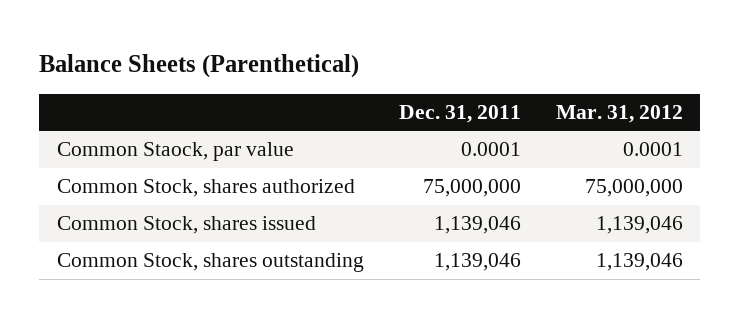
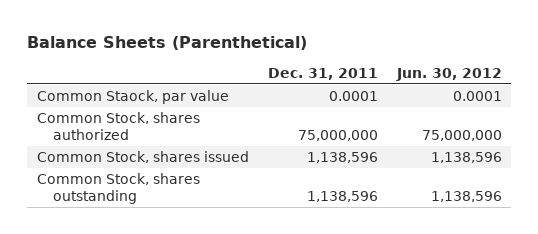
- | Dec. 31, 2011 | Mar. 31, 2012
+ | Dec. 31, 2011 | Jun. 30, 2012
- Common Stock, shares issued | 1,139,046 | 1,139,046
- Common Stock, shares outstanding | 1,139,046 | 1,139,046
+ Common Stock, shares issued | 1,138,596 | 1,138,596
+ Common Stock, shares outstanding | 1,138,596 | 1,138,596

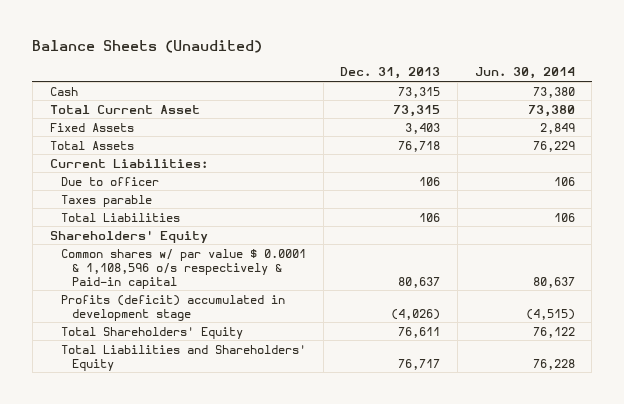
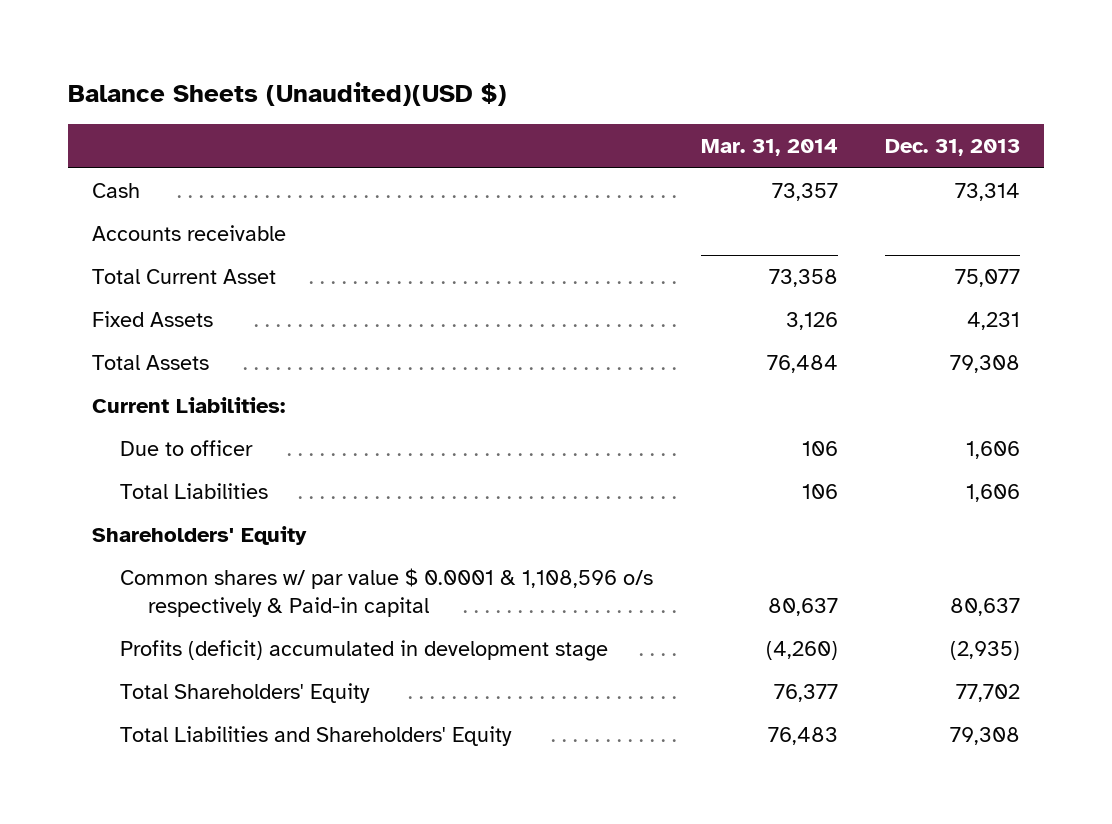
- Balance Sheets (Unaudited)
+ Balance Sheets (Unaudited)(USD $)
- | Dec. 31, 2013 | Jun. 30, 2014
+ | Mar. 31, 2014 | Dec. 31, 2013
- Cash | 73,315 | 73,380
- Total Current Asset | 73,315 | 73,380
- Fixed Assets | 3,403 | 2,849
- Total Assets | 76,718 | 76,229
+ Cash | 73,357 | 73,314
+ Accounts receivable
+ Total Current Asset | 73,358 | 75,077
+ Fixed Assets | 3,126 | 4,231
+ Total Assets | 76,484 | 79,308
- Due to officer | 106 | 106
- Taxes parable
- Total Liabilities | 106 | 106
+ Due to officer | 106 | 1,606
+ Total Liabilities | 106 | 1,606
- Profits (deficit) accumulated in development stage | (4,026) | (4,515)
- Total Shareholders' Equity | 76,611 | 76,122
- Total Liabilities and Shareholders' Equity | 76,717 | 76,228
+ Profits (deficit) accumulated in development stage | (4,260) | (2,935)
+ Total Shareholders' Equity | 76,377 | 77,702
+ Total Liabilities and Shareholders' Equity | 76,483 | 79,308

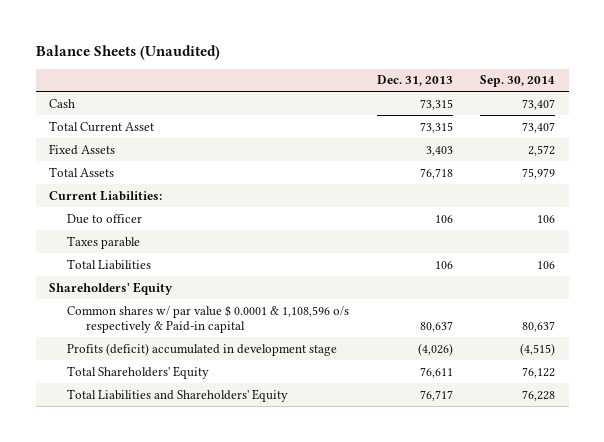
- Balance Sheets (Unaudited)(USD $)
+ Balance Sheets (Unaudited)
- | Mar. 31, 2014 | Dec. 31, 2013
+ | Dec. 31, 2013 | Sep. 30, 2014
- Cash | 73,357 | 73,314
- Accounts receivable
- Total Current Asset | 73,358 | 75,077
- Fixed Assets | 3,126 | 4,231
- Total Assets | 76,484 | 79,308
+ Cash | 73,315 | 73,407
+ Total Current Asset | 73,315 | 73,407
+ Fixed Assets | 3,403 | 2,572
+ Total Assets | 76,718 | 75,979
- Due to officer | 106 | 1,606
- Total Liabilities | 106 | 1,606
+ Due to officer | 106 | 106
+ Taxes parable
+ Total Liabilities | 106 | 106
- Profits (deficit) accumulated in development stage | (4,260) | (2,935)
- Total Shareholders' Equity | 76,377 | 77,702
- Total Liabilities and Shareholders' Equity | 76,483 | 79,308
+ Profits (deficit) accumulated in development stage | (4,026) | (4,515)
+ Total Shareholders' Equity | 76,611 | 76,122
+ Total Liabilities and Shareholders' Equity | 76,717 | 76,228

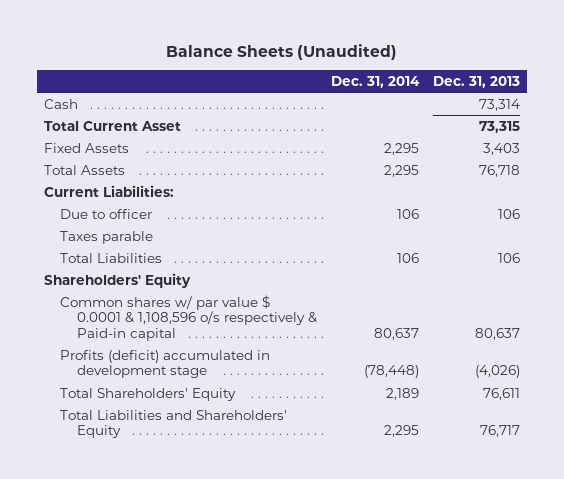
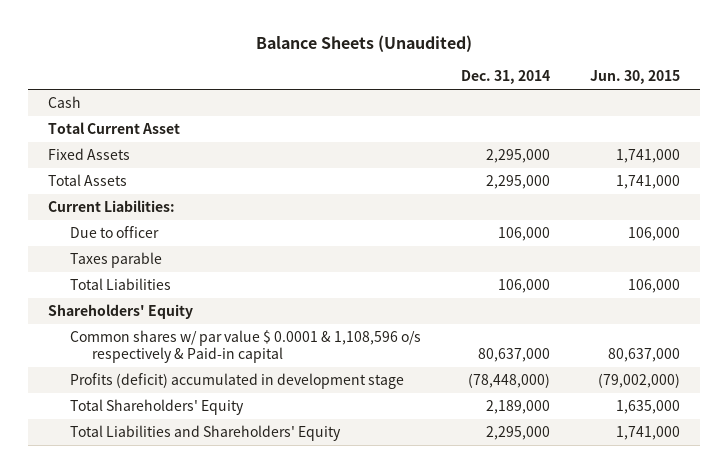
- | Dec. 31, 2014 | Dec. 31, 2013
+ | Dec. 31, 2014 | Jun. 30, 2015
- Fixed Assets | 2,295 | 3,403
- Total Assets | 2,295 | 76,718
+ Fixed Assets | 2,295,000 | 1,741,000
+ Total Assets | 2,295,000 | 1,741,000
- Due to officer | 106 | 106
+ Due to officer | 106,000 | 106,000
- Total Liabilities | 106 | 106
+ Total Liabilities | 106,000 | 106,000
- Common shares w/ par value $ 0.0001 & 1,108,596 o/s respectively & Paid-in capital | 80,637 | 80,637
- Profits (deficit) accumulated in development stage | (78,448) | (4,026)
- Total Shareholders' Equity | 2,189 | 76,611
- Total Liabilities and Shareholders' Equity | 2,295 | 76,717
+ Common shares w/ par value $ 0.0001 & 1,108,596 o/s respectively & Paid-in capital | 80,637,000 | 80,637,000
+ Profits (deficit) accumulated in development stage | (78,448,000) | (79,002,000)
+ Total Shareholders' Equity | 2,189,000 | 1,635,000
+ Total Liabilities and Shareholders' Equity | 2,295,000 | 1,741,000

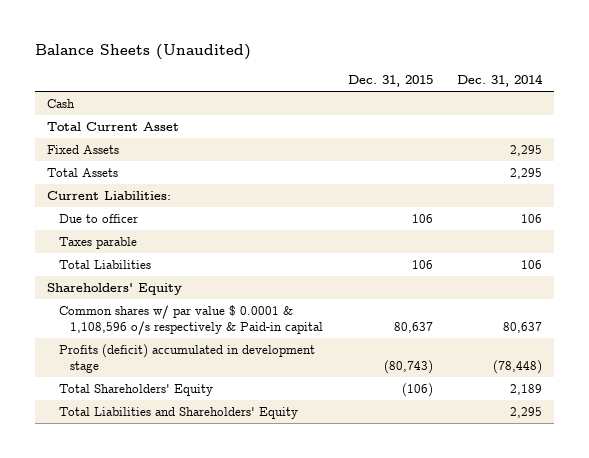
- | Dec. 31, 2014 | Jun. 30, 2015
+ | Dec. 31, 2015 | Dec. 31, 2014
- Fixed Assets | 2,295,000 | 1,741,000
- Total Assets | 2,295,000 | 1,741,000
+ Fixed Assets | | 2,295
+ Total Assets | | 2,295
- Due to officer | 106,000 | 106,000
+ Due to officer | 106 | 106
- Total Liabilities | 106,000 | 106,000
+ Total Liabilities | 106 | 106
- Common shares w/ par value $ 0.0001 & 1,108,596 o/s respectively & Paid-in capital | 80,637,000 | 80,637,000
- Profits (deficit) accumulated in development stage | (78,448,000) | (79,002,000)
- Total Shareholders' Equity | 2,189,000 | 1,635,000
- Total Liabilities and Shareholders' Equity | 2,295,000 | 1,741,000
+ Common shares w/ par value $ 0.0001 & 1,108,596 o/s respectively & Paid-in capital | 80,637 | 80,637
+ Profits (deficit) accumulated in development stage | (80,743) | (78,448)
+ Total Shareholders' Equity | (106) | 2,189
+ Total Liabilities and Shareholders' Equity | | 2,295

